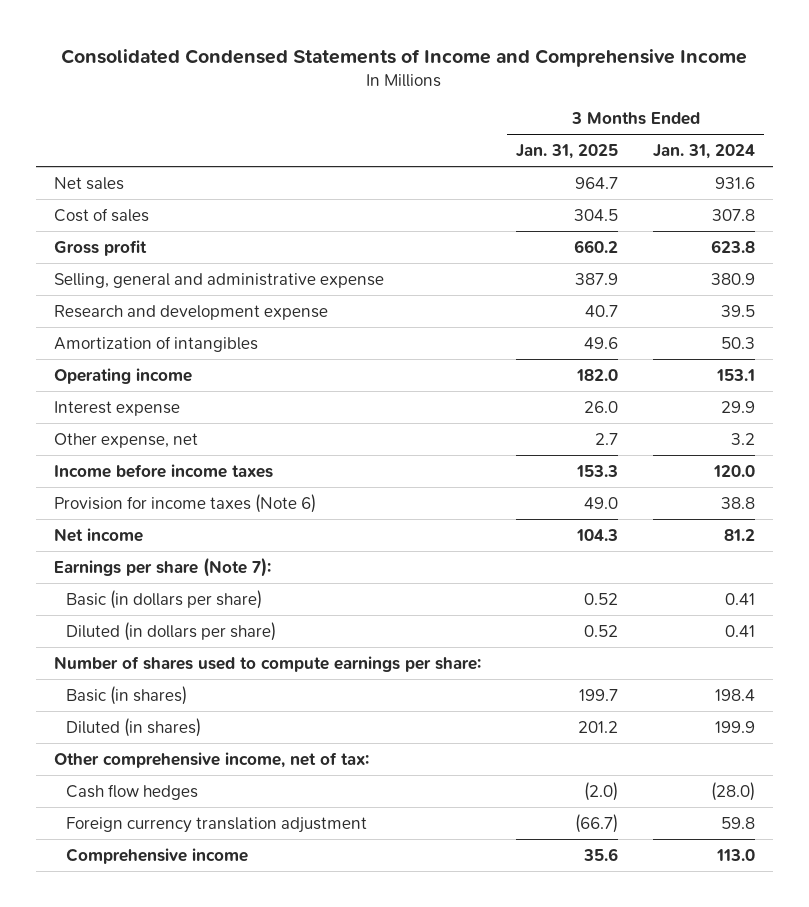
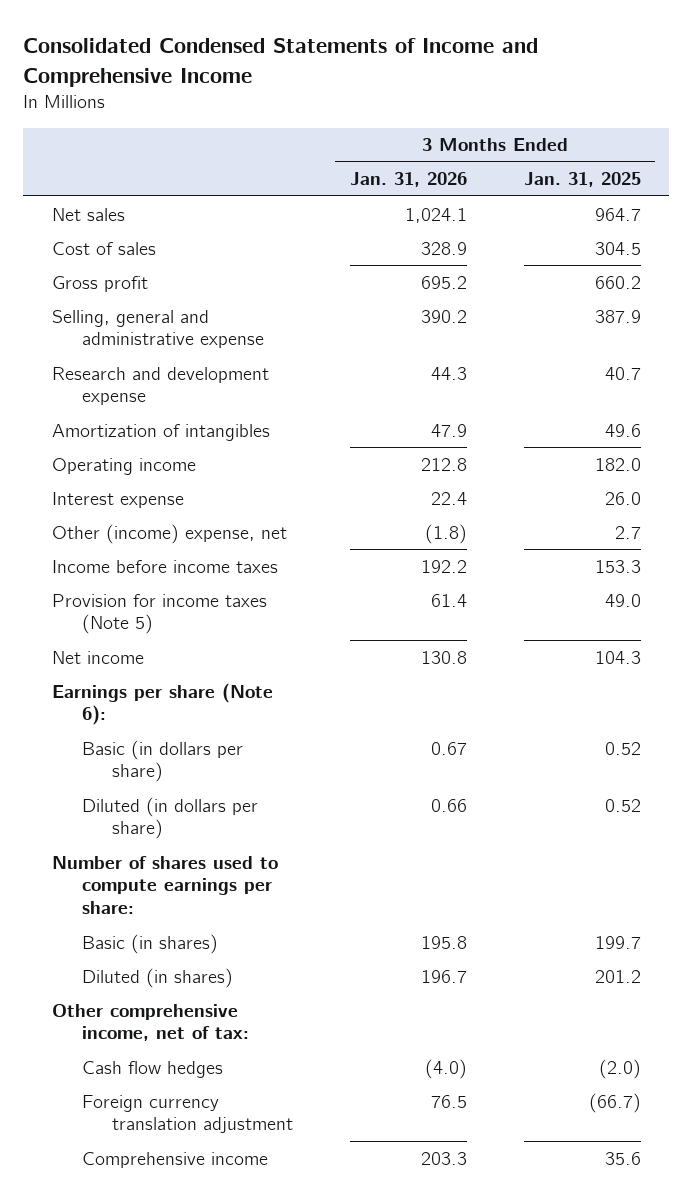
- | 3 Months Ended Jan. 31, 2025 | 3 Months Ended Jan. 31, 2024
+ | 3 Months Ended Jan. 31, 2026 | 3 Months Ended Jan. 31, 2025
- Other expense, net | 2.7 | 3.2
+ Other (income) expense, net | (1.8) | 2.7
- Provision for income taxes (Note 6) | 49.0 | 38.8
+ Provision for income taxes (Note 5) | 61.4 | 49.0
- Earnings per share (Note 7):
+ Earnings per share (Note 6):

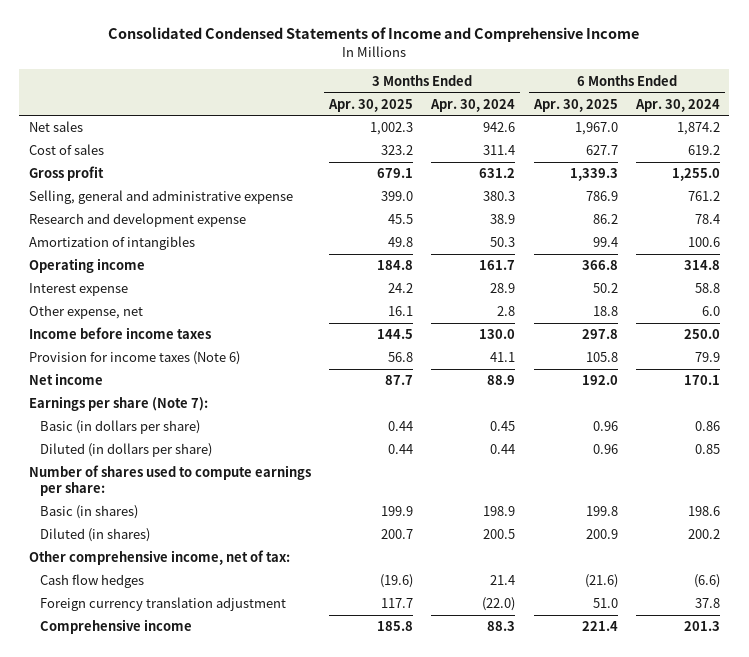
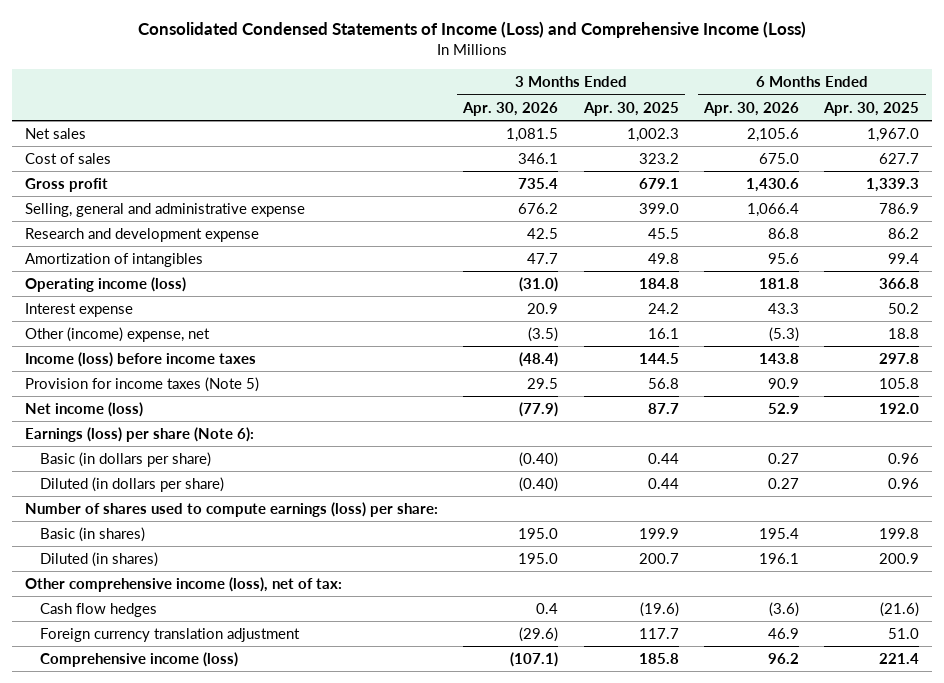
- Consolidated Condensed Statements of Income and Comprehensive Income
+ Consolidated Condensed Statements of Income (Loss) and Comprehensive Income (Loss)
- | 3 Months Ended Apr. 30, 2025 | 3 Months Ended Apr. 30, 2024 | 6 Months Ended Apr. 30, 2025 | 6 Months Ended Apr. 30, 2024
+ | 3 Months Ended Apr. 30, 2026 | 3 Months Ended Apr. 30, 2025 | 6 Months Ended Apr. 30, 2026 | 6 Months Ended Apr. 30, 2025
- Operating income | 184.8 | 161.7 | 366.8 | 314.8
+ Operating income (loss) | (31.0) | 184.8 | 181.8 | 366.8
- Other expense, net | 16.1 | 2.8 | 18.8 | 6.0
- Income before income taxes | 144.5 | 130.0 | 297.8 | 250.0
- Provision for income taxes (Note 6) | 56.8 | 41.1 | 105.8 | 79.9
- Net income | 87.7 | 88.9 | 192.0 | 170.1
- Earnings per share (Note 7):
+ Other (income) expense, net | (3.5) | 16.1 | (5.3) | 18.8
+ Income (loss) before income taxes | (48.4) | 144.5 | 143.8 | 297.8
+ Provision for income taxes (Note 5) | 29.5 | 56.8 | 90.9 | 105.8
+ Net income (loss) | (77.9) | 87.7 | 52.9 | 192.0
+ Earnings (loss) per share (Note 6):
- Number of shares used to compute earnings per share:
+ Number of shares used to compute earnings (loss) per share:
- Other comprehensive income, net of tax:
+ Other comprehensive income (loss), net of tax:
- Comprehensive income | 185.8 | 88.3 | 221.4 | 201.3
+ Comprehensive income (loss) | (107.1) | 185.8 | 96.2 | 221.4

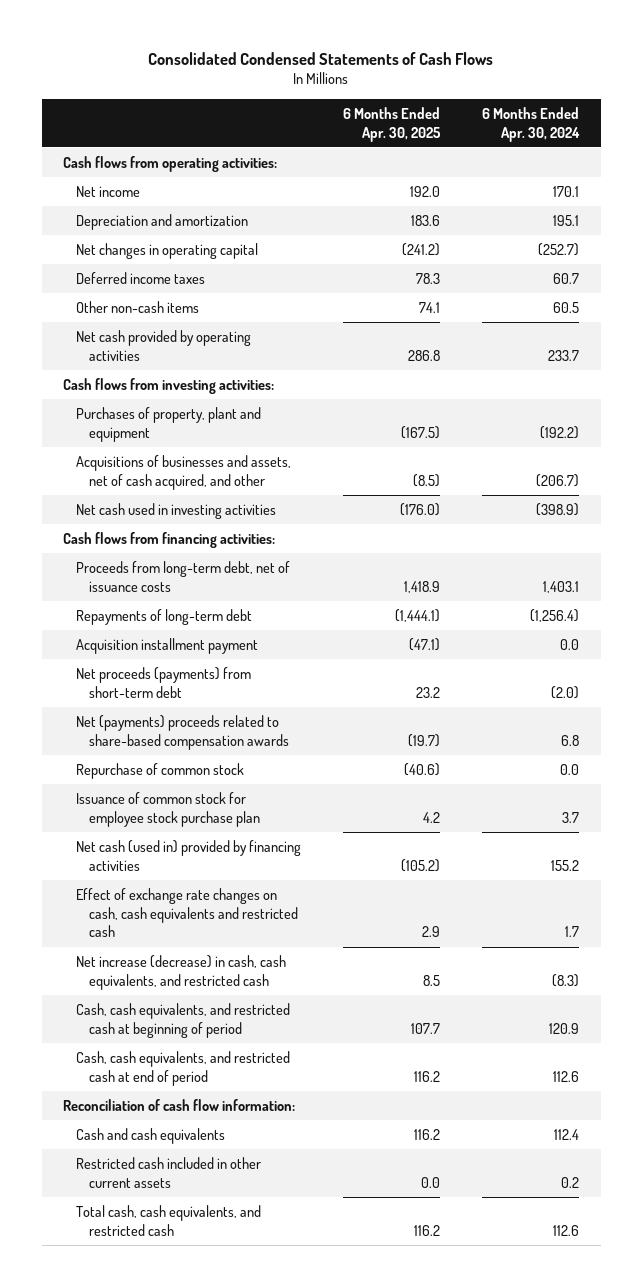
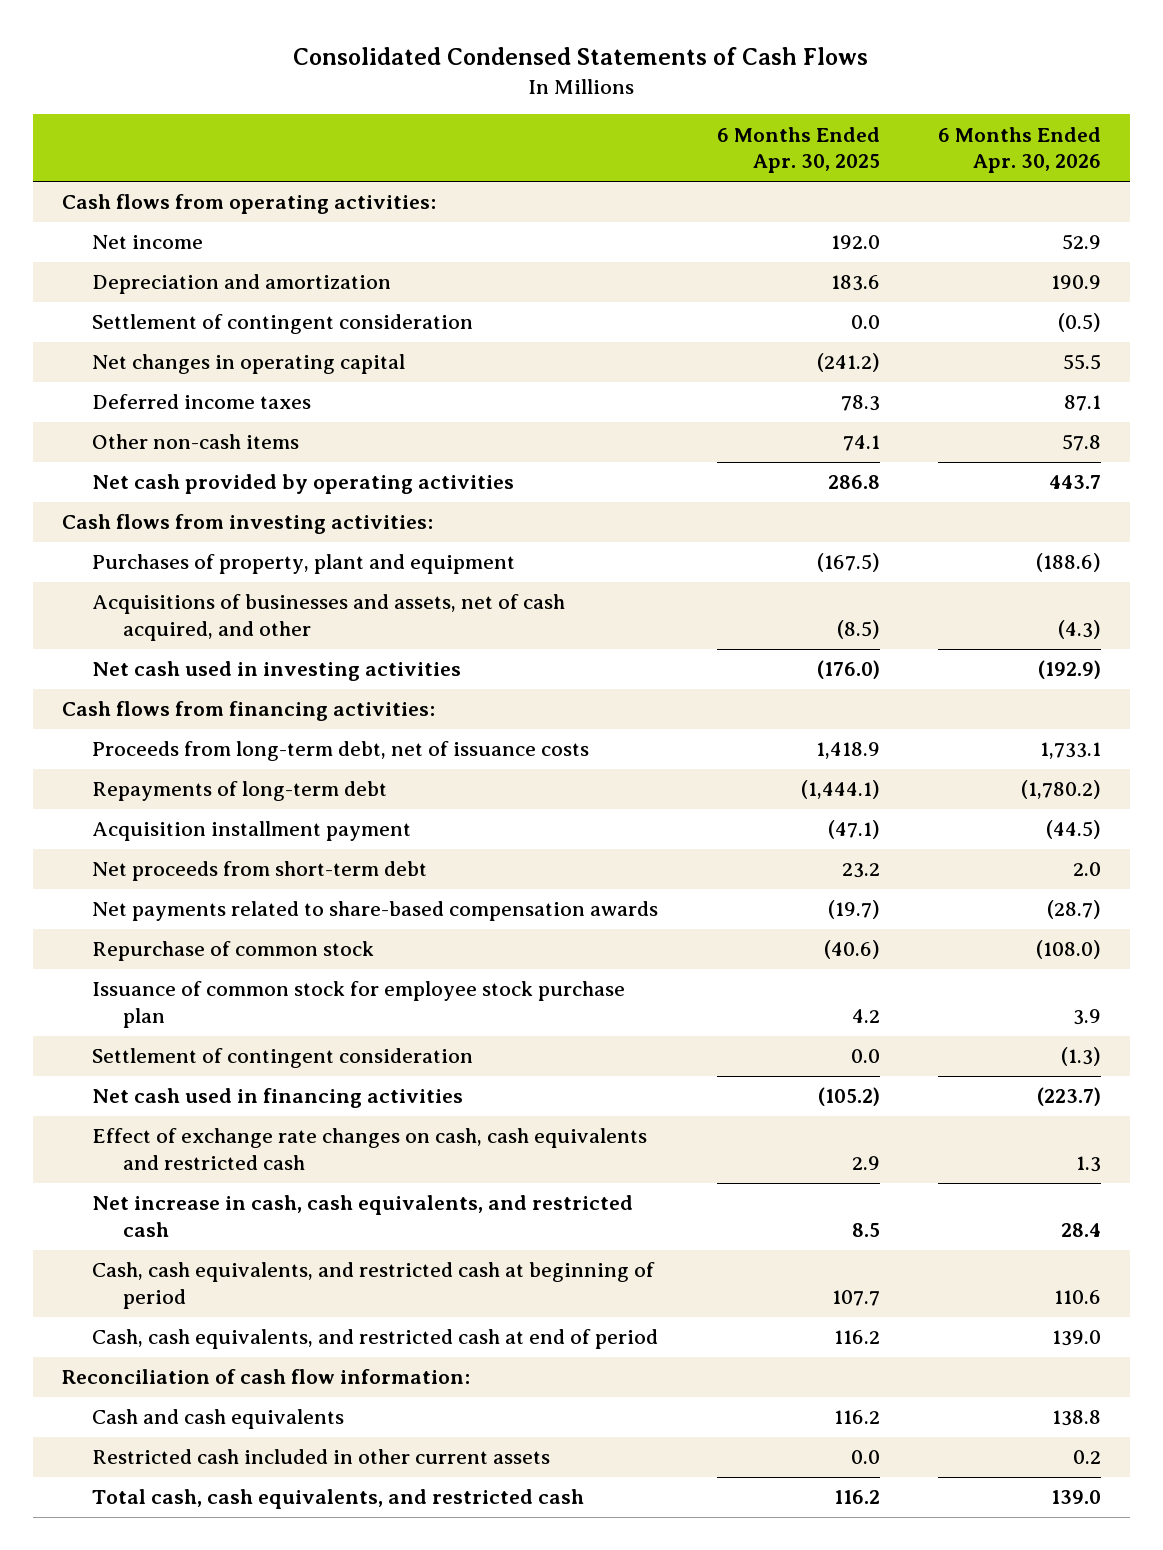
- | 6 Months Ended Apr. 30, 2025 | 6 Months Ended Apr. 30, 2024
+ | 6 Months Ended Apr. 30, 2025 | 6 Months Ended Apr. 30, 2026
+ Settlement of contingent consideration | 0.0 | (0.5)
- Net proceeds (payments) from short-term debt | 23.2 | (2.0)
- Net (payments) proceeds related to share-based compensation awards | (19.7) | 6.8
+ Net proceeds from short-term debt | 23.2 | 2.0
+ Net payments related to share-based compensation awards | (19.7) | (28.7)
- Net cash (used in) provided by financing activities | (105.2) | 155.2
+ Settlement of contingent consideration | 0.0 | (1.3)
+ Net cash used in financing activities | (105.2) | (223.7)
- Net increase (decrease) in cash, cash equivalents, and restricted cash | 8.5 | (8.3)
+ Net increase in cash, cash equivalents, and restricted cash | 8.5 | 28.4

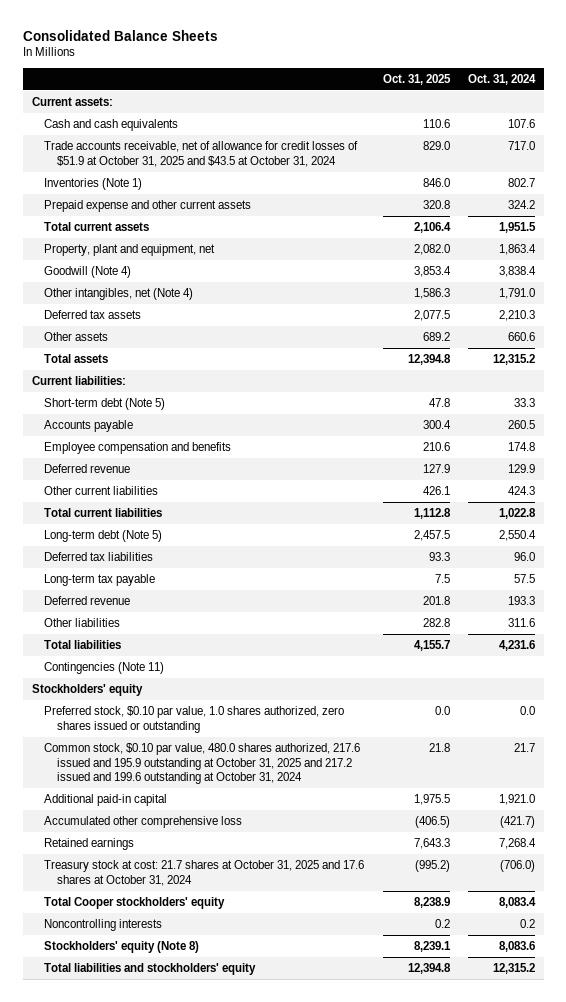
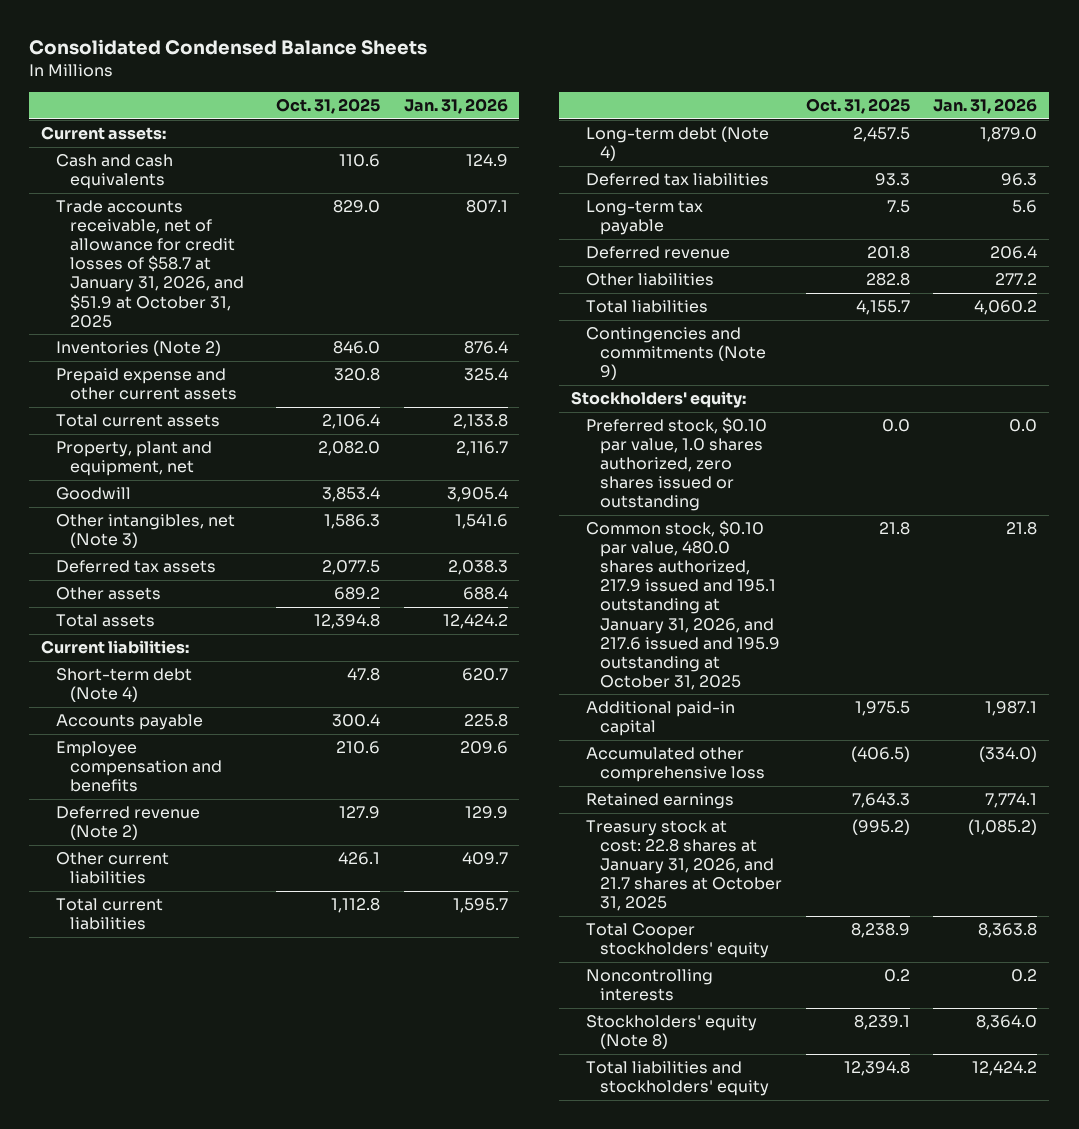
- Consolidated Balance Sheets
+ Consolidated Condensed Balance Sheets
- | Oct. 31, 2025 | Oct. 31, 2024
+ | Oct. 31, 2025 | Jan. 31, 2026
- Trade accounts receivable, net of allowance for credit losses of $51.9 at October 31, 2025 and $43.5 at October 31, 2024 | 829.0 | 717.0
- Inventories (Note 1) | 846.0 | 802.7
+ Trade accounts receivable, net of allowance for credit losses of $58.7 at January 31, 2026, and $51.9 at October 31, 2025 | 829.0 | 807.1
+ Inventories (Note 2) | 846.0 | 876.4
- Goodwill (Note 4) | 3,853.4 | 3,838.4
- Other intangibles, net (Note 4) | 1,586.3 | 1,791.0
+ Goodwill | 3,853.4 | 3,905.4
+ Other intangibles, net (Note 3) | 1,586.3 | 1,541.6
- Short-term debt (Note 5) | 47.8 | 33.3
+ Short-term debt (Note 4) | 47.8 | 620.7
- Deferred revenue | 127.9 | 129.9
+ Deferred revenue (Note 2) | 127.9 | 129.9
- Long-term debt (Note 5) | 2,457.5 | 2,550.4
+ Long-term debt (Note 4) | 2,457.5 | 1,879.0
- Contingencies (Note 11)
- Stockholders' equity
+ Contingencies and commitments (Note 9)
+ Stockholders' equity:
- Common stock, $0.10 par value, 480.0 shares authorized, 217.6 issued and 195.9 outstanding at October 31, 2025 and 217.2 issued and 199.6 outstanding at October 31, 2024 | 21.8 | 21.7
+ Common stock, $0.10 par value, 480.0 shares authorized, 217.9 issued and 195.1 outstanding at January 31, 2026, and 217.6 issued and 195.9 outstanding at October 31, 2025 | 21.8 | 21.8
- Treasury stock at cost: 21.7 shares at October 31, 2025 and 17.6 shares at October 31, 2024 | (995.2) | (706.0)
+ Treasury stock at cost: 22.8 shares at January 31, 2026, and 21.7 shares at October 31, 2025 | (995.2) | (1,085.2)

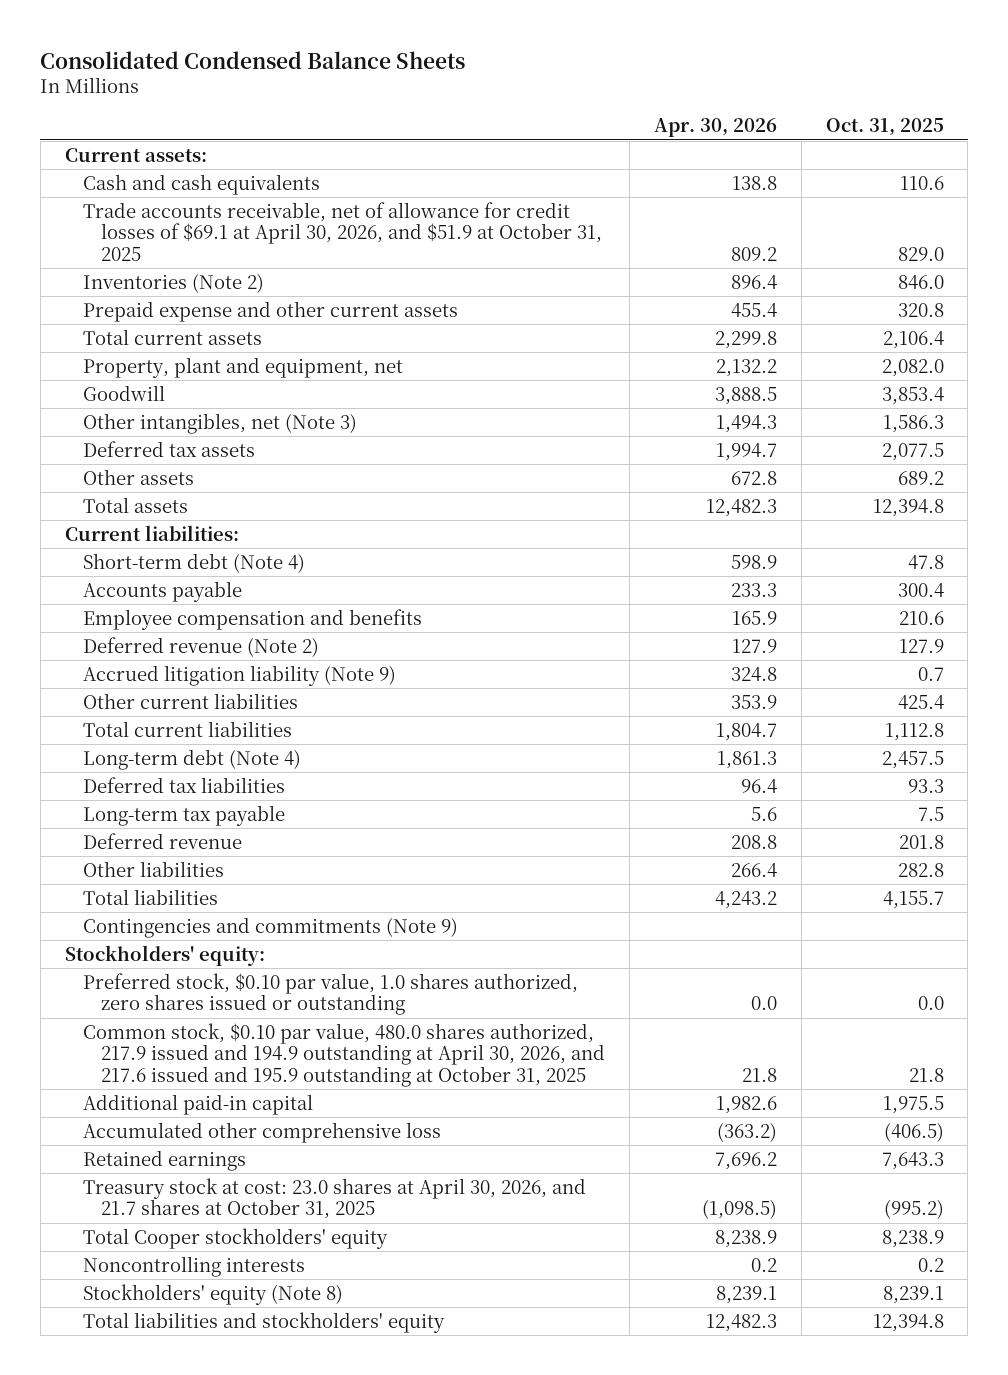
- | Oct. 31, 2025 | Jan. 31, 2026
+ | Apr. 30, 2026 | Oct. 31, 2025
- Trade accounts receivable, net of allowance for credit losses of $58.7 at January 31, 2026, and $51.9 at October 31, 2025 | 829.0 | 807.1
+ Trade accounts receivable, net of allowance for credit losses of $69.1 at April 30, 2026, and $51.9 at October 31, 2025 | 809.2 | 829.0
- Other current liabilities | 426.1 | 409.7
+ Accrued litigation liability (Note 9) | 324.8 | 0.7
+ Other current liabilities | 353.9 | 425.4
- Common stock, $0.10 par value, 480.0 shares authorized, 217.9 issued and 195.1 outstanding at January 31, 2026, and 217.6 issued and 195.9 outstanding at October 31, 2025 | 21.8 | 21.8
+ Common stock, $0.10 par value, 480.0 shares authorized, 217.9 issued and 194.9 outstanding at April 30, 2026, and 217.6 issued and 195.9 outstanding at October 31, 2025 | 21.8 | 21.8
- Treasury stock at cost: 22.8 shares at January 31, 2026, and 21.7 shares at October 31, 2025 | (995.2) | (1,085.2)
+ Treasury stock at cost: 23.0 shares at April 30, 2026, and 21.7 shares at October 31, 2025 | (1,098.5) | (995.2)

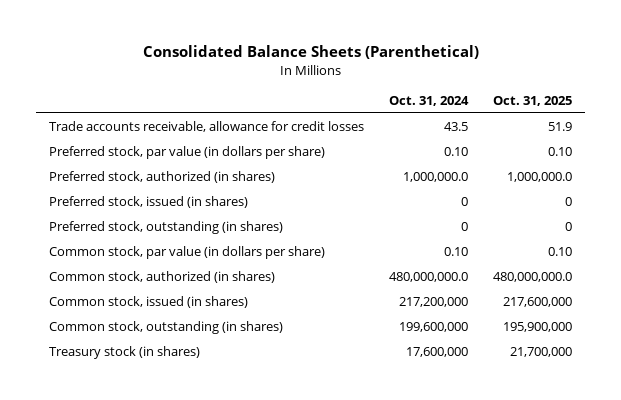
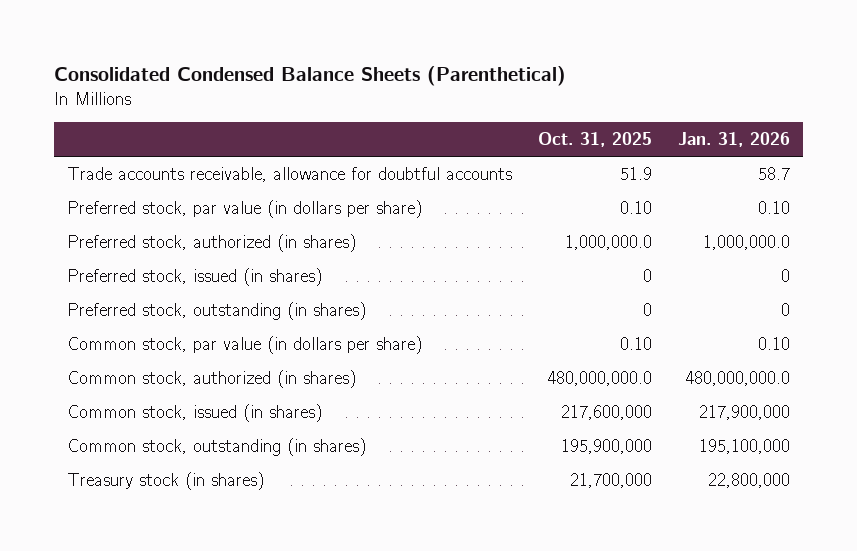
- Consolidated Balance Sheets (Parenthetical)
+ Consolidated Condensed Balance Sheets (Parenthetical)
- | Oct. 31, 2024 | Oct. 31, 2025
+ | Oct. 31, 2025 | Jan. 31, 2026
- Trade accounts receivable, allowance for credit losses | 43.5 | 51.9
+ Trade accounts receivable, allowance for doubtful accounts | 51.9 | 58.7

